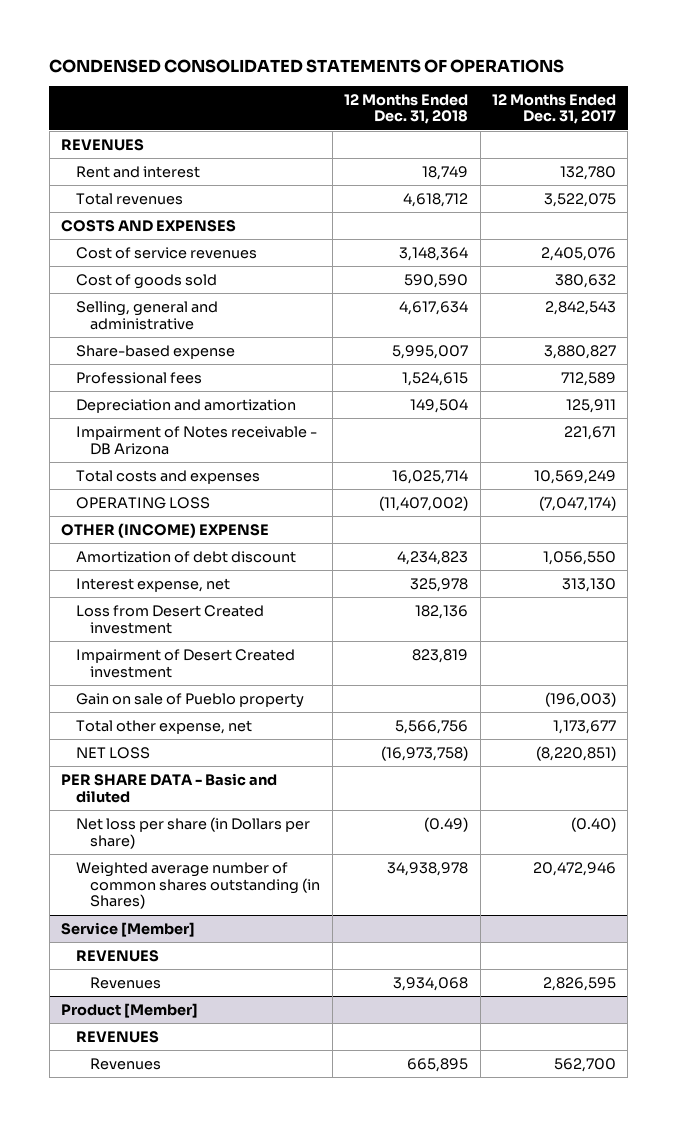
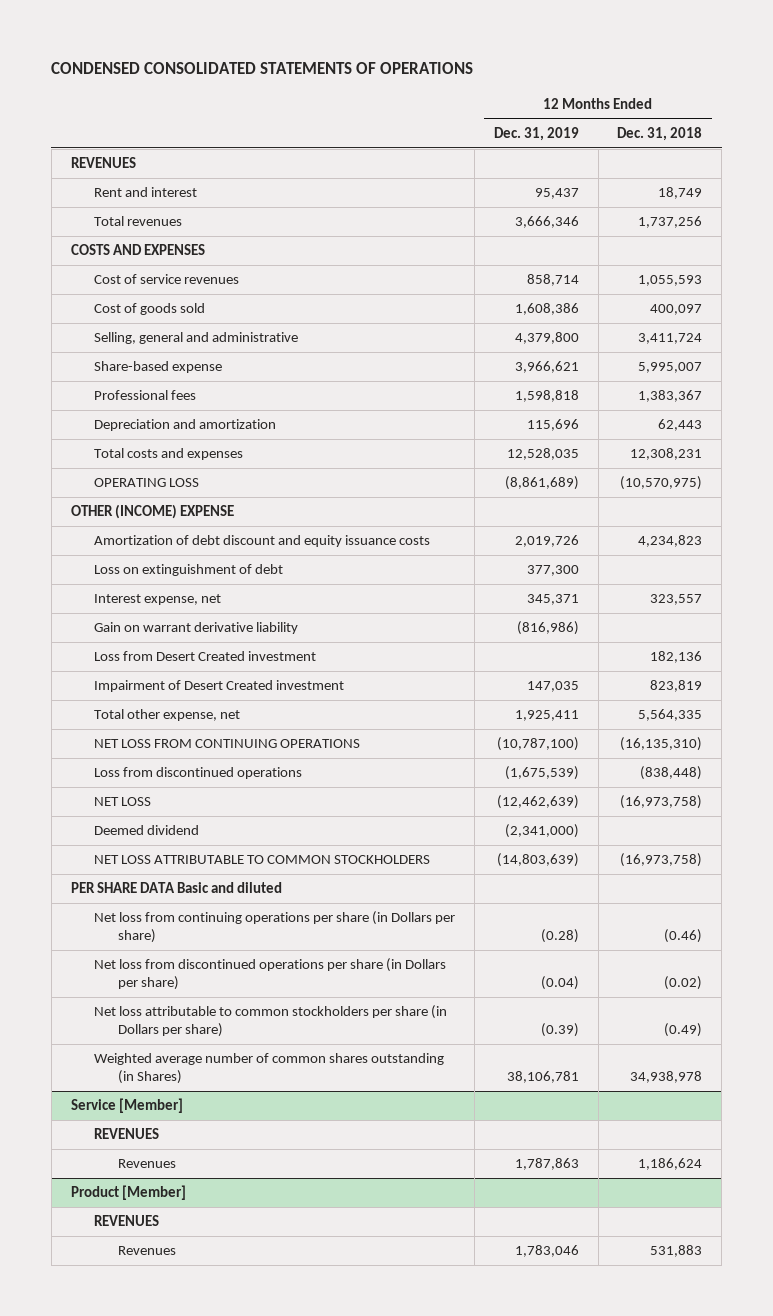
- | 12 Months Ended Dec. 31, 2018 | 12 Months Ended Dec. 31, 2017
+ | 12 Months Ended Dec. 31, 2019 | 12 Months Ended Dec. 31, 2018
- Total revenues | 4,618,712 | 3,522,075
+ Total revenues | 3,666,346 | 1,737,256
- Cost of service revenues | 3,148,364 | 2,405,076
- Cost of goods sold | 590,590 | 380,632
- Selling, general and administrative | 4,617,634 | 2,842,543
+ Cost of service revenues | 858,714 | 1,055,593
+ Cost of goods sold | 1,608,386 | 400,097
+ Selling, general and administrative | 4,379,800 | 3,411,724
- Professional fees | 1,524,615 | 712,589
- Depreciation and amortization | 149,504 | 125,911
- Impairment of Notes receivable - DB Arizona | | 221,671
- Total costs and expenses | 16,025,714 | 10,569,249
- OPERATING LOSS | (11,407,002) | (7,047,174)
+ Professional fees | 1,598,818 | 1,383,367
+ Depreciation and amortization | 115,696 | 62,443
+ Total costs and expenses | 12,528,035 | 12,308,231
+ OPERATING LOSS | (8,861,689) | (10,570,975)
- Amortization of debt discount | 4,234,823 | 1,056,550
- Interest expense, net | 325,978 | 313,130
+ Amortization of debt discount and equity issuance costs | 2,019,726 | 4,234,823
+ Loss on extinguishment of debt | 377,300 |
+ Interest expense, net | 345,371 | 323,557
+ Gain on warrant derivative liability | (816,986) |
- Gain on sale of Pueblo property | | (196,003)
- Total other expense, net | 5,566,756 | 1,173,677
+ Total other expense, net | 1,925,411 | 5,564,335
+ NET LOSS FROM CONTINUING OPERATIONS | (10,787,100) | (16,135,310)
+ Loss from discontinued operations | (1,675,539) | (838,448)
- PER SHARE DATA - Basic and diluted
- Net loss per share (in Dollars per share) | (0.49) | (0.40)
+ Deemed dividend | (2,341,000) |
+ NET LOSS ATTRIBUTABLE TO COMMON STOCKHOLDERS | (14,803,639) | (16,973,758)
+ PER SHARE DATA Basic and diluted
+ Net loss from continuing operations per share (in Dollars per share) | (0.28) | (0.46)
+ Net loss from discontinued operations per share (in Dollars per share) | (0.04) | (0.02)
+ Net loss attributable to common stockholders per share (in Dollars per share) | (0.39) | (0.49)
@ Service [Member]
- Revenues | 3,934,068 | 2,826,595
+ Revenues | 1,787,863 | 1,186,624
@ Product [Member]
- Revenues | 665,895 | 562,700
+ Revenues | 1,783,046 | 531,883

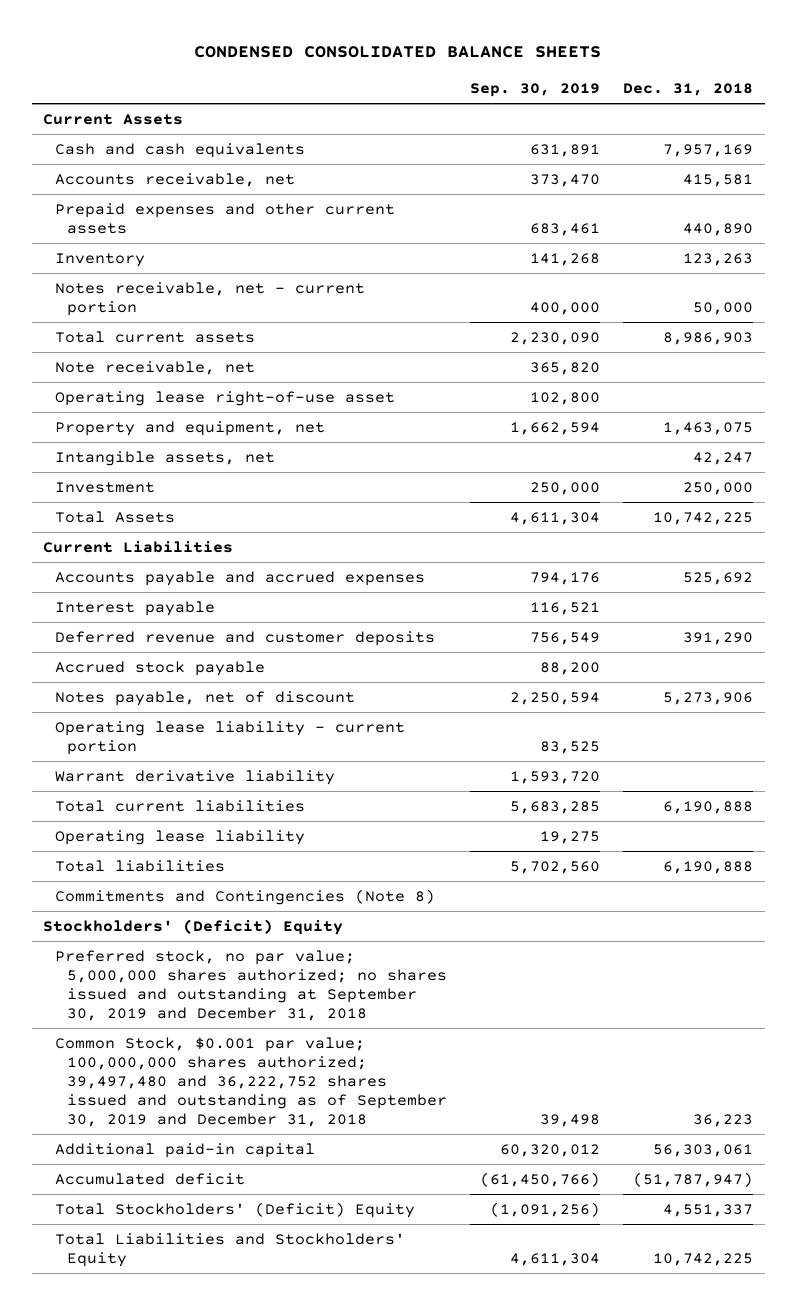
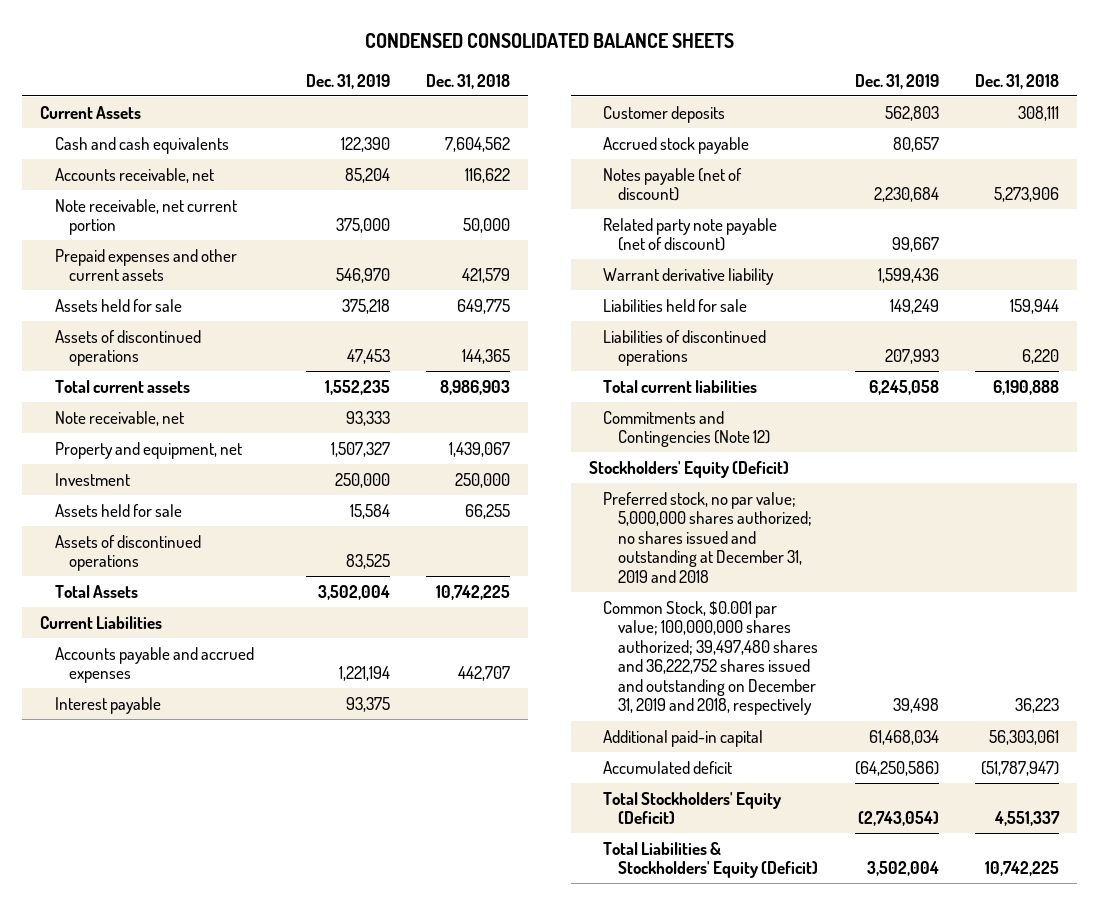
- | Sep. 30, 2019 | Dec. 31, 2018
+ | Dec. 31, 2019 | Dec. 31, 2018
- Cash and cash equivalents | 631,891 | 7,957,169
- Accounts receivable, net | 373,470 | 415,581
- Prepaid expenses and other current assets | 683,461 | 440,890
- Inventory | 141,268 | 123,263
- Notes receivable, net - current portion | 400,000 | 50,000
+ Cash and cash equivalents | 122,390 | 7,604,562
+ Accounts receivable, net | 85,204 | 116,622
+ Note receivable, net current portion | 375,000 | 50,000
+ Prepaid expenses and other current assets | 546,970 | 421,579
+ Assets held for sale | 375,218 | 649,775
+ Assets of discontinued operations | 47,453 | 144,365
- Operating lease right-of-use asset | 102,800 |
- Property and equipment, net | 1,662,594 | 1,463,075
- Intangible assets, net | | 42,247
+ Property and equipment, net | 1,507,327 | 1,439,067
+ Assets held for sale | 15,584 | 66,255
+ Assets of discontinued operations | 83,525 |
- Accounts payable and accrued expenses | 794,176 | 525,692
+ Accounts payable and accrued expenses | 1,221,194 | 442,707
- Deferred revenue and customer deposits | 756,549 | 391,290
+ Customer deposits | 562,803 | 308,111
- Notes payable, net of discount | 2,250,594 | 5,273,906
- Operating lease liability - current portion | 83,525 |
+ Notes payable (net of discount) | 2,230,684 | 5,273,906
+ Related party note payable (net of discount) | 99,667 |
+ Liabilities held for sale | 149,249 | 159,944
+ Liabilities of discontinued operations | 207,993 | 6,220
- Operating lease liability | 19,275 |
- Total liabilities | 5,702,560 | 6,190,888
- Commitments and Contingencies (Note 8)
- Stockholders' (Deficit) Equity
- Preferred stock, no par value; 5,000,000 shares authorized; no shares issued and outstanding at September 30, 2019 and December 31, 2018
- Common Stock, $0.001 par value; 100,000,000 shares authorized; 39,497,480 and 36,222,752 shares issued and outstanding as of September 30, 2019 and December 31, 2018 | 39,498 | 36,223
+ Commitments and Contingencies (Note 12)
+ Stockholders' Equity (Deficit)
+ Preferred stock, no par value; 5,000,000 shares authorized; no shares issued and outstanding at December 31, 2019 and 2018
+ Common Stock, $0.001 par value; 100,000,000 shares authorized; 39,497,480 shares and 36,222,752 shares issued and outstanding on December 31, 2019 and 2018, respectively | 39,498 | 36,223
- Total Stockholders' (Deficit) Equity | (1,091,256) | 4,551,337
- Total Liabilities and Stockholders' Equity | 4,611,304 | 10,742,225
+ Total Stockholders' Equity (Deficit) | (2,743,054) | 4,551,337
+ Total Liabilities & Stockholders' Equity (Deficit) | 3,502,004 | 10,742,225

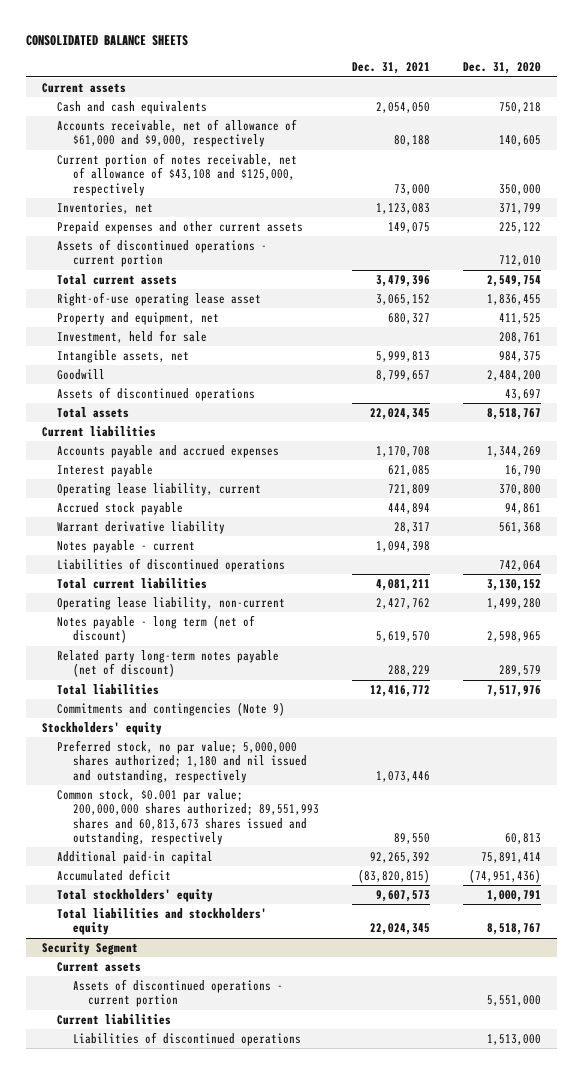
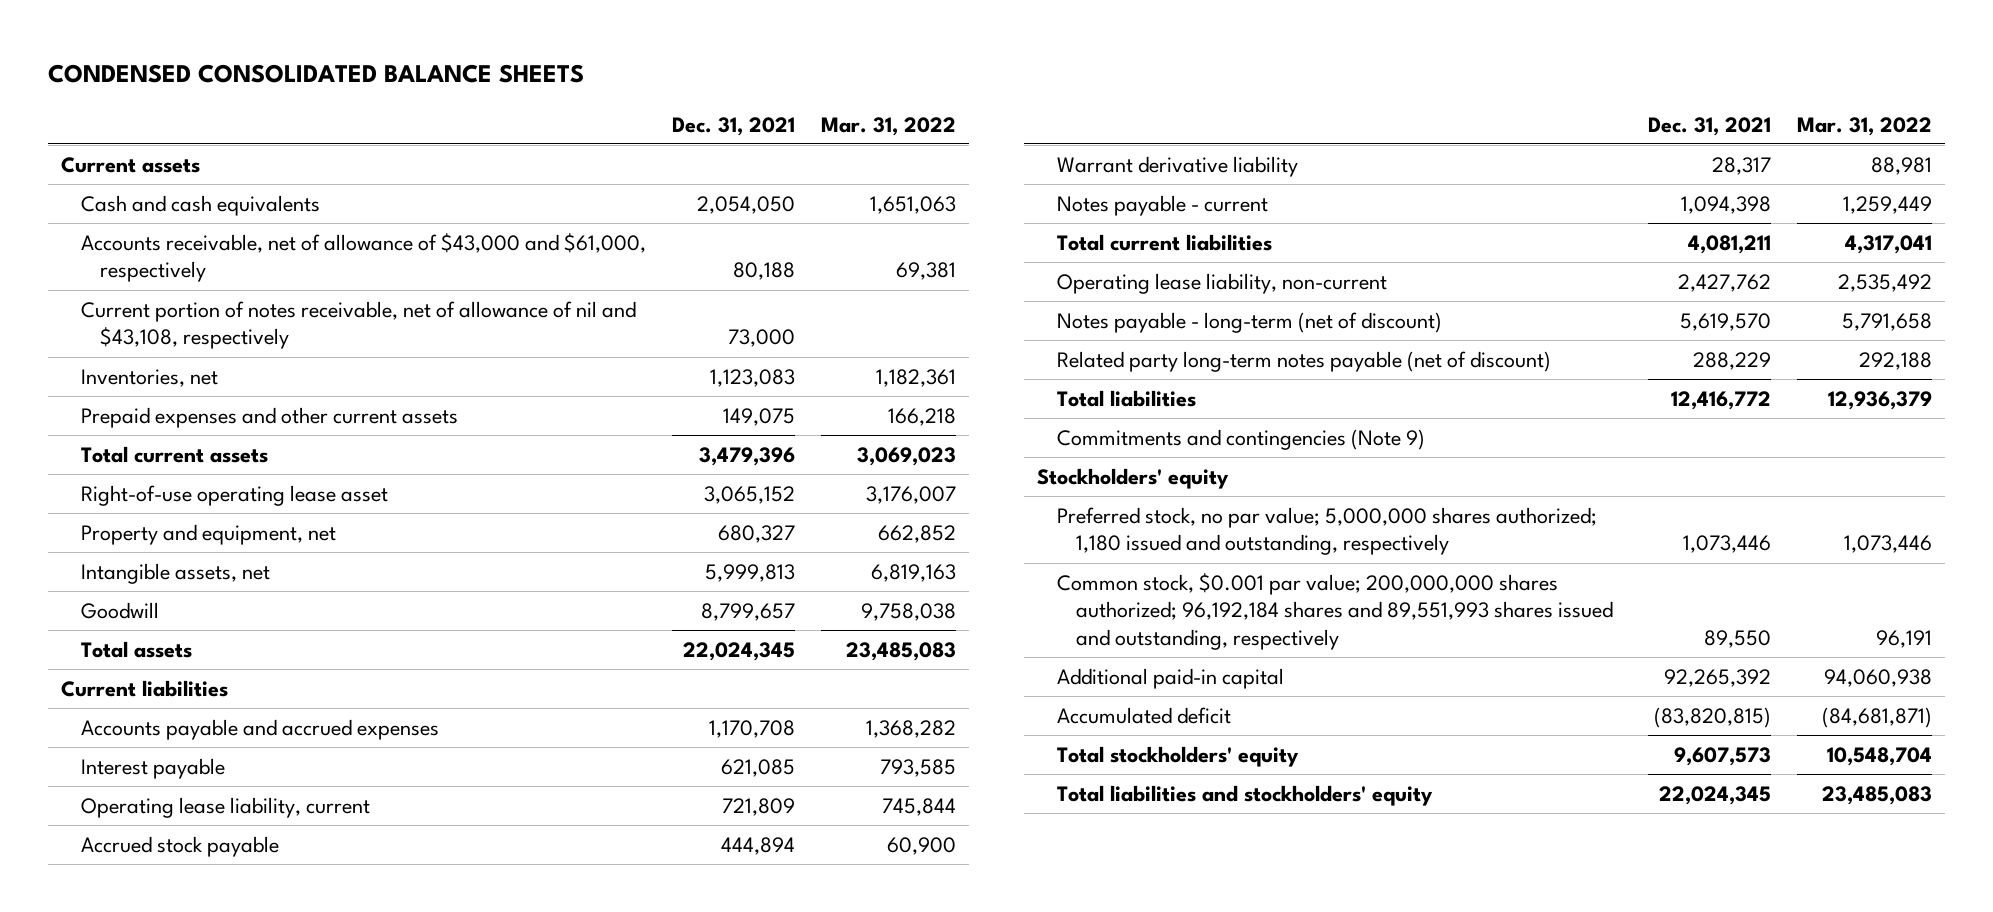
- CONSOLIDATED BALANCE SHEETS
+ CONDENSED CONSOLIDATED BALANCE SHEETS
- | Dec. 31, 2021 | Dec. 31, 2020
+ | Dec. 31, 2021 | Mar. 31, 2022
- Accounts receivable, net of allowance of $61,000 and $9,000, respectively | 80,188 | 140,605
- Current portion of notes receivable, net of allowance of $43,108 and $125,000, respectively | 73,000 | 350,000
+ Accounts receivable, net of allowance of $43,000 and $61,000, respectively | 80,188 | 69,381
+ Current portion of notes receivable, net of allowance of nil and $43,108, respectively | 73,000 |
- Assets of discontinued operations - current portion | | 712,010
- Investment, held for sale | | 208,761
- Assets of discontinued operations | | 43,697
- Liabilities of discontinued operations | | 742,064
- Notes payable - long term (net of discount) | 5,619,570 | 2,598,965
+ Notes payable - long-term (net of discount) | 5,619,570 | 5,791,658
- Preferred stock, no par value; 5,000,000 shares authorized; 1,180 and nil issued and outstanding, respectively | 1,073,446 |
- Common stock, $0.001 par value; 200,000,000 shares authorized; 89,551,993 shares and 60,813,673 shares issued and outstanding, respectively | 89,550 | 60,813
+ Preferred stock, no par value; 5,000,000 shares authorized; 1,180 issued and outstanding, respectively | 1,073,446 | 1,073,446
+ Common stock, $0.001 par value; 200,000,000 shares authorized; 96,192,184 shares and 89,551,993 shares issued and outstanding, respectively | 89,550 | 96,191
- Security Segment
- Current assets
- Assets of discontinued operations - current portion | | 5,551,000
- Current liabilities
- Liabilities of discontinued operations | | 1,513,000

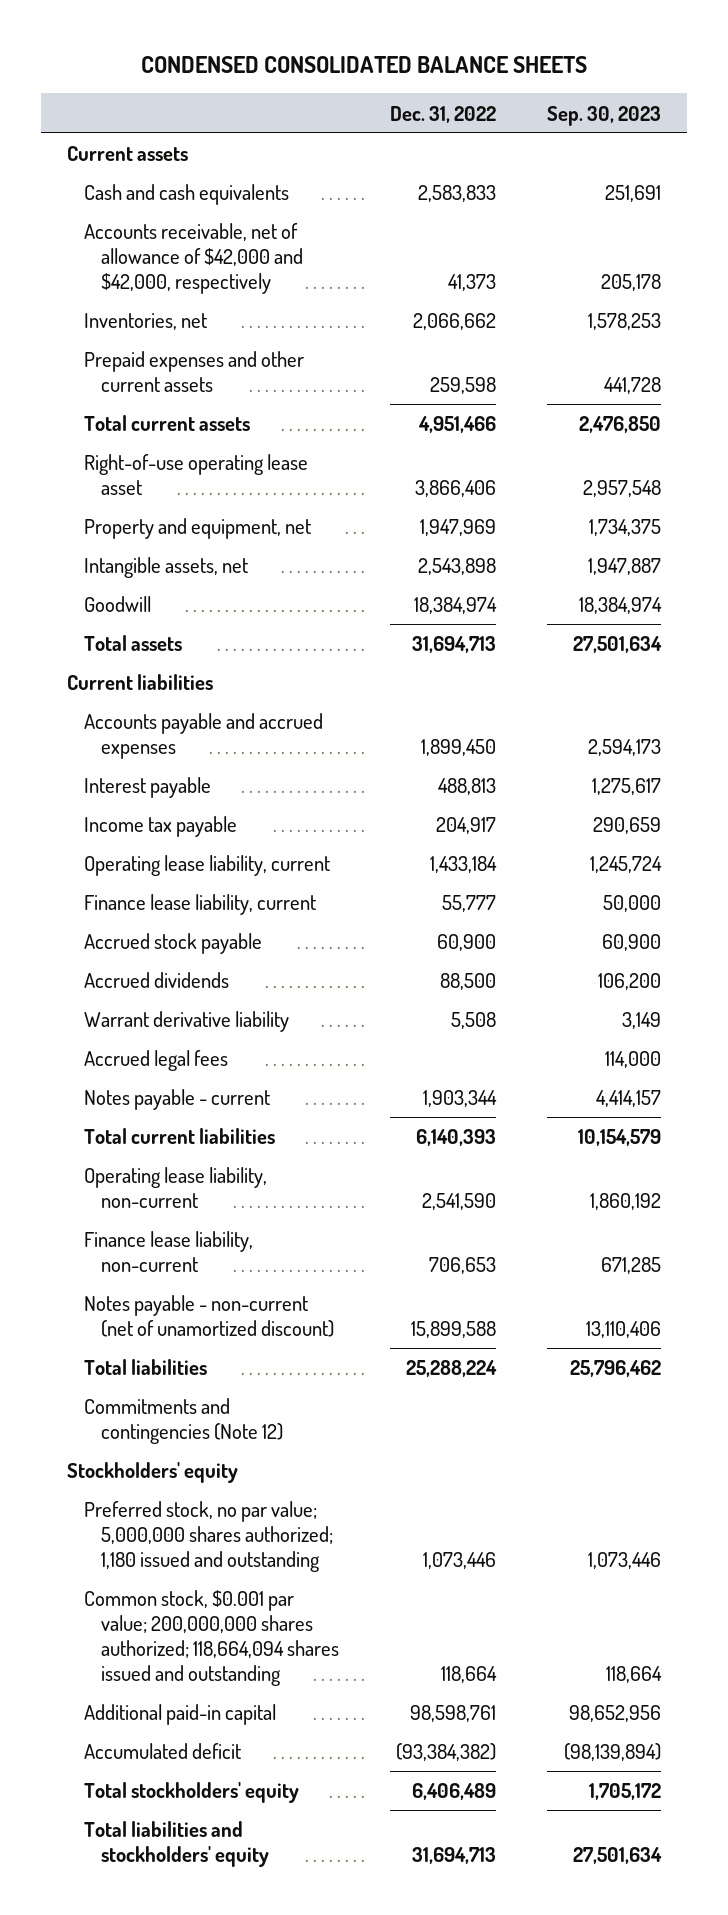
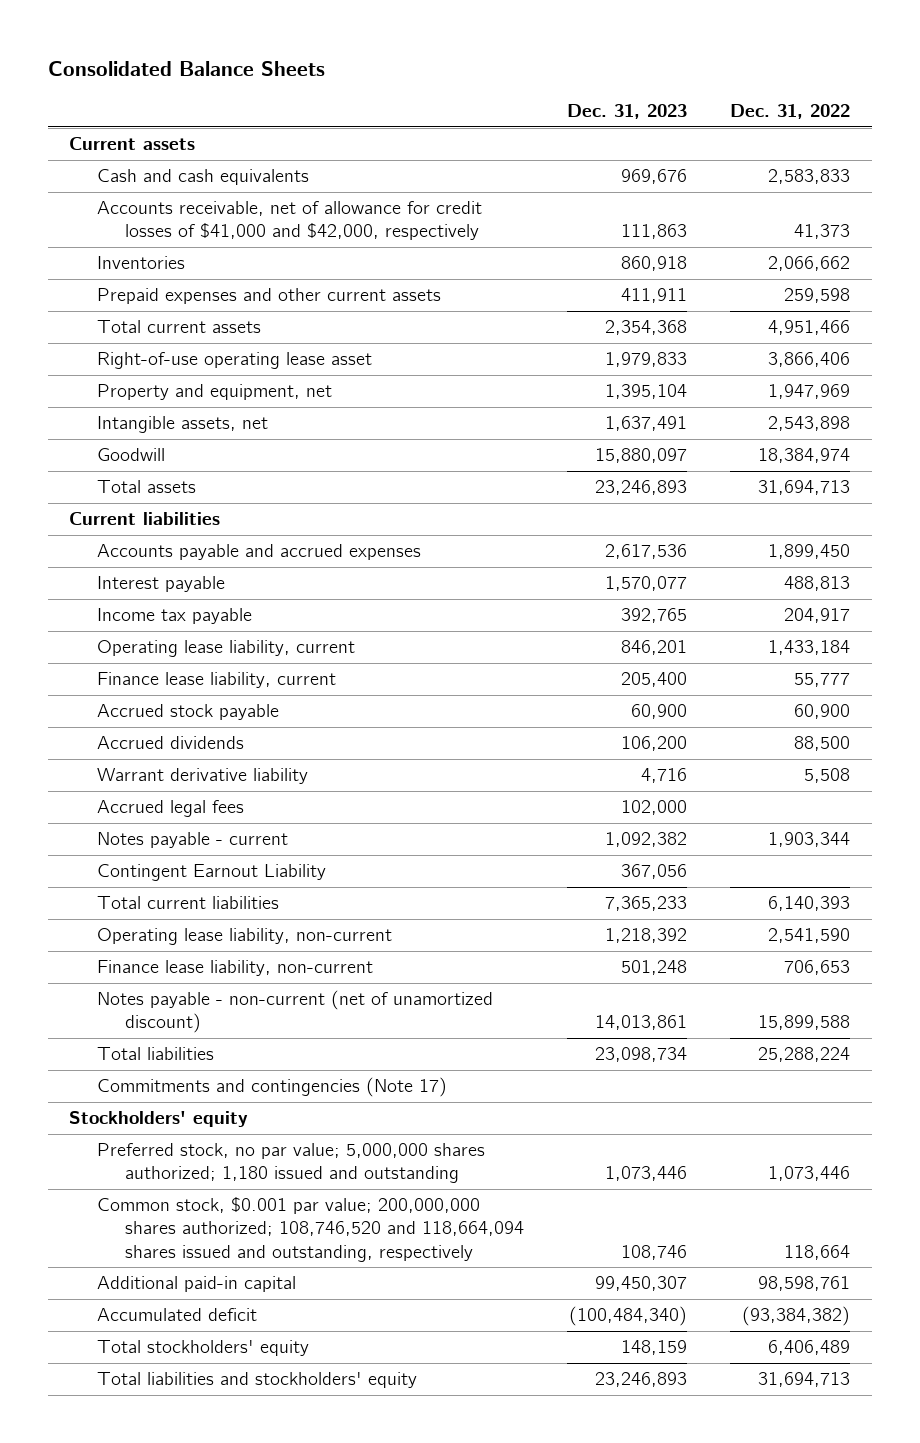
- CONDENSED CONSOLIDATED BALANCE SHEETS
+ Consolidated Balance Sheets
- | Dec. 31, 2022 | Sep. 30, 2023
+ | Dec. 31, 2023 | Dec. 31, 2022
- Accounts receivable, net of allowance of $42,000 and $42,000, respectively | 41,373 | 205,178
- Inventories, net | 2,066,662 | 1,578,253
+ Accounts receivable, net of allowance for credit losses of $41,000 and $42,000, respectively | 111,863 | 41,373
+ Inventories | 860,918 | 2,066,662
+ Contingent Earnout Liability | 367,056 |
- Commitments and contingencies (Note 12)
+ Commitments and contingencies (Note 17)
- Common stock, $0.001 par value; 200,000,000 shares authorized; 118,664,094 shares issued and outstanding | 118,664 | 118,664
+ Common stock, $0.001 par value; 200,000,000 shares authorized; 108,746,520 and 118,664,094 shares issued and outstanding, respectively | 108,746 | 118,664

